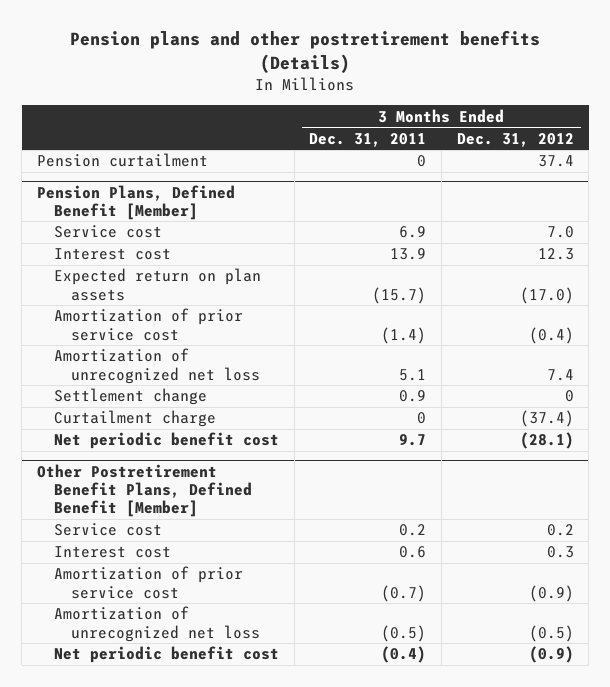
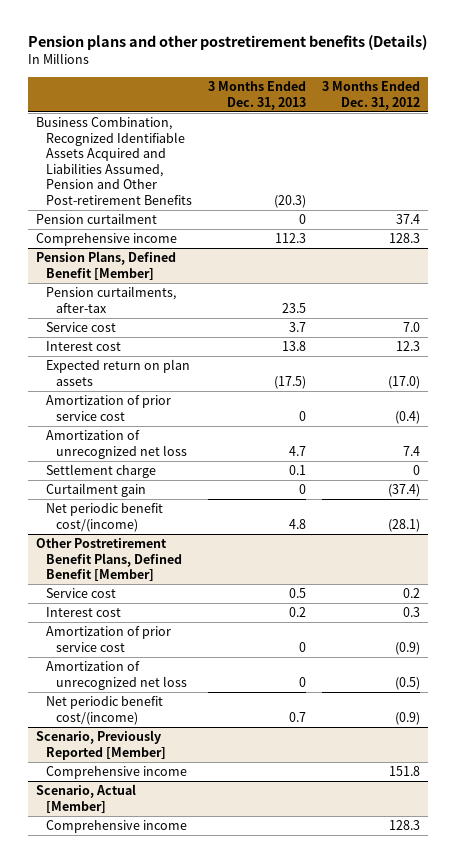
- | 3 Months Ended Dec. 31, 2011 | 3 Months Ended Dec. 31, 2012
+ | 3 Months Ended Dec. 31, 2013 | 3 Months Ended Dec. 31, 2012
+ Business Combination, Recognized Identifiable Assets Acquired and Liabilities Assumed, Pension and Other Post-retirement Benefits | (20.3) |
+ Comprehensive income | 112.3 | 128.3
@ Pension Plans, Defined Benefit [Member]
+ Pension curtailments, after-tax | 23.5 |
- Settlement change | 0.9 | 0
- Curtailment charge | 0 | (37.4)
- Net periodic benefit cost | 9.7 | (28.1)
+ Settlement charge | 0.1 | 0
+ Curtailment gain | 0 | (37.4)
+ Net periodic benefit cost/(income) | 4.8 | (28.1)
@ Other Postretirement Benefit Plans, Defined Benefit [Member]
- Net periodic benefit cost | (0.4) | (0.9)
+ Net periodic benefit cost/(income) | 0.7 | (0.9)
+ Scenario, Previously Reported [Member]
+ Comprehensive income | | 151.8
+ Scenario, Actual [Member]
+ Comprehensive income | | 128.3

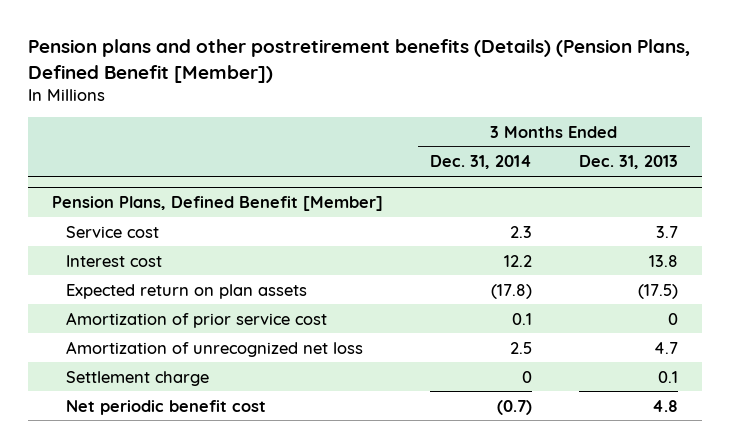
- Pension plans and other postretirement benefits (Details)
+ Pension plans and other postretirement benefits (Details) (Pension Plans, Defined Benefit [Member])
- | 3 Months Ended Dec. 31, 2013 | 3 Months Ended Dec. 31, 2012
+ | 3 Months Ended Dec. 31, 2014 | 3 Months Ended Dec. 31, 2013
- Business Combination, Recognized Identifiable Assets Acquired and Liabilities Assumed, Pension and Other Post-retirement Benefits | (20.3) |
- Pension curtailment | 0 | 37.4
- Comprehensive income | 112.3 | 128.3
@ Pension Plans, Defined Benefit [Member]
- Pension curtailments, after-tax | 23.5 |
- Curtailment gain | 0 | (37.4)
- Net periodic benefit cost/(income) | 4.8 | (28.1)
- Other Postretirement Benefit Plans, Defined Benefit [Member]
- Service cost | 0.5 | 0.2
- Interest cost | 0.2 | 0.3
- Amortization of prior service cost | 0 | (0.9)
- Amortization of unrecognized net loss | 0 | (0.5)
- Net periodic benefit cost/(income) | 0.7 | (0.9)
- Scenario, Previously Reported [Member]
- Comprehensive income | | 151.8
- Scenario, Actual [Member]
- Comprehensive income | | 128.3
@ Pension Plans, Defined Benefit [Member]
+ Net periodic benefit cost | (0.7) | 4.8

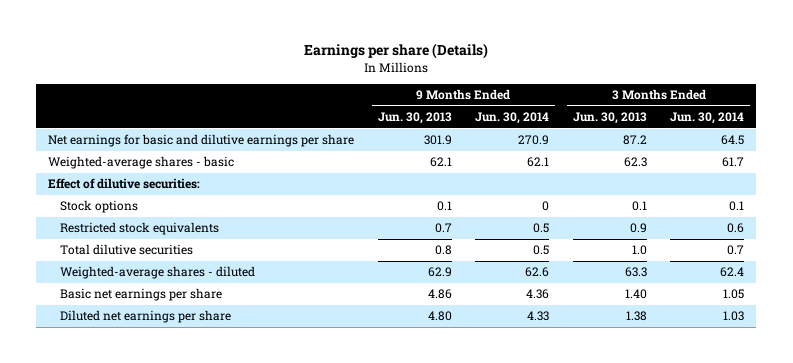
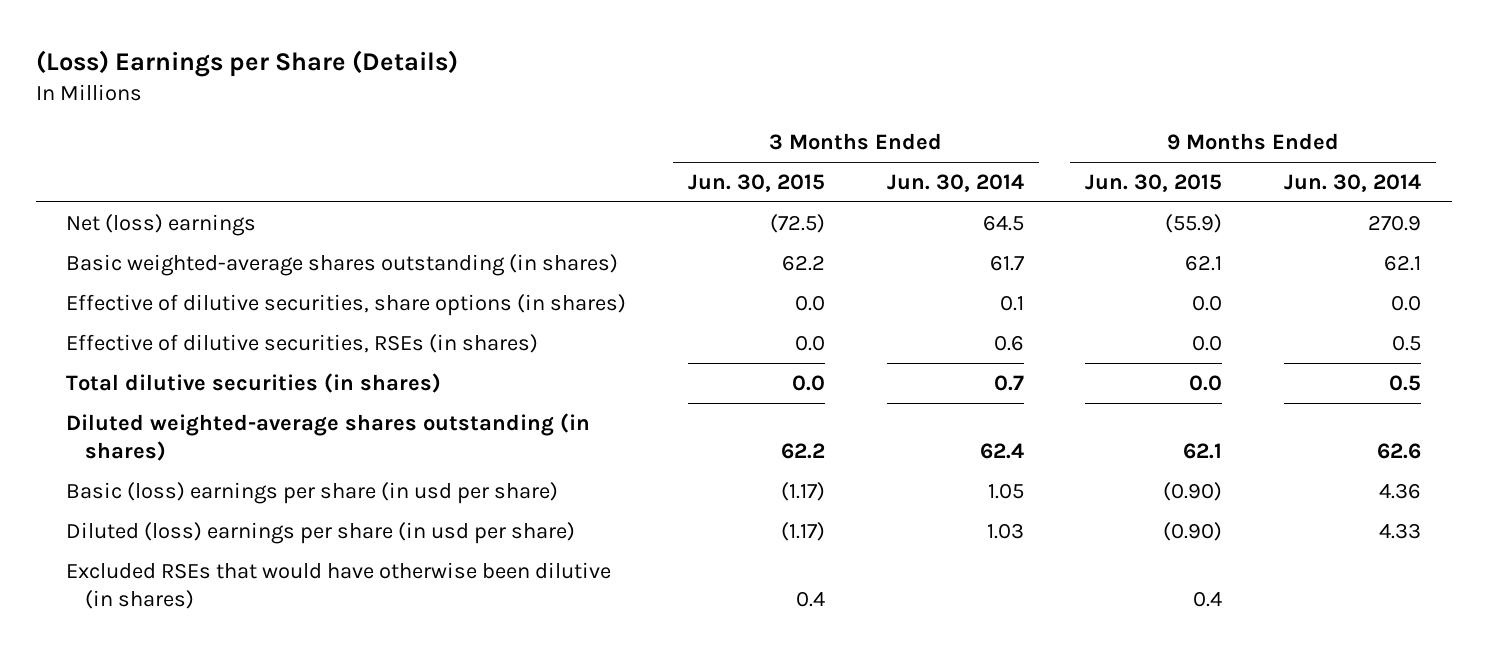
- Earnings per share (Details)
+ (Loss) Earnings per Share (Details)
- | 9 Months Ended Jun. 30, 2013 | 9 Months Ended Jun. 30, 2014 | 3 Months Ended Jun. 30, 2013 | 3 Months Ended Jun. 30, 2014
+ | 3 Months Ended Jun. 30, 2015 | 3 Months Ended Jun. 30, 2014 | 9 Months Ended Jun. 30, 2015 | 9 Months Ended Jun. 30, 2014
- Net earnings for basic and dilutive earnings per share | 301.9 | 270.9 | 87.2 | 64.5
- Weighted-average shares - basic | 62.1 | 62.1 | 62.3 | 61.7
- Effect of dilutive securities:
- Stock options | 0.1 | 0 | 0.1 | 0.1
- Restricted stock equivalents | 0.7 | 0.5 | 0.9 | 0.6
- Total dilutive securities | 0.8 | 0.5 | 1.0 | 0.7
- Weighted-average shares - diluted | 62.9 | 62.6 | 63.3 | 62.4
- Basic net earnings per share | 4.86 | 4.36 | 1.40 | 1.05
- Diluted net earnings per share | 4.80 | 4.33 | 1.38 | 1.03
+ Net (loss) earnings | (72.5) | 64.5 | (55.9) | 270.9
+ Basic weighted-average shares outstanding (in shares) | 62.2 | 61.7 | 62.1 | 62.1
+ Effective of dilutive securities, share options (in shares) | 0.0 | 0.1 | 0.0 | 0.0
+ Effective of dilutive securities, RSEs (in shares) | 0.0 | 0.6 | 0.0 | 0.5
+ Total dilutive securities (in shares) | 0.0 | 0.7 | 0.0 | 0.5
+ Diluted weighted-average shares outstanding (in shares) | 62.2 | 62.4 | 62.1 | 62.6
+ Basic (loss) earnings per share (in usd per share) | (1.17) | 1.05 | (0.90) | 4.36
+ Diluted (loss) earnings per share (in usd per share) | (1.17) | 1.03 | (0.90) | 4.33
+ Excluded RSEs that would have otherwise been dilutive (in shares) | 0.4 | | 0.4 |

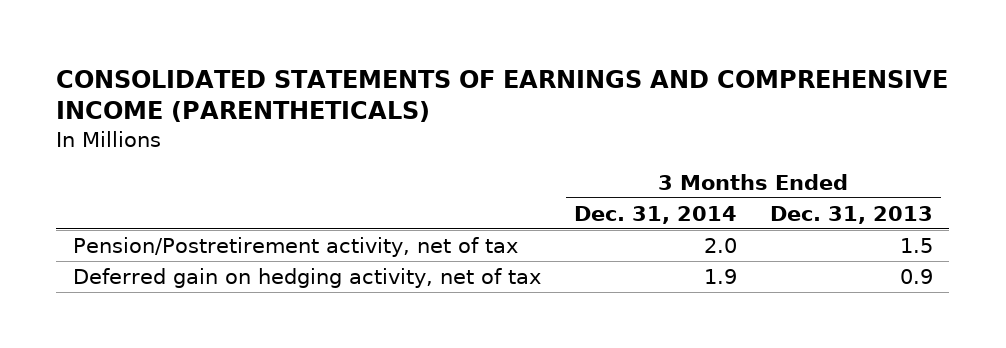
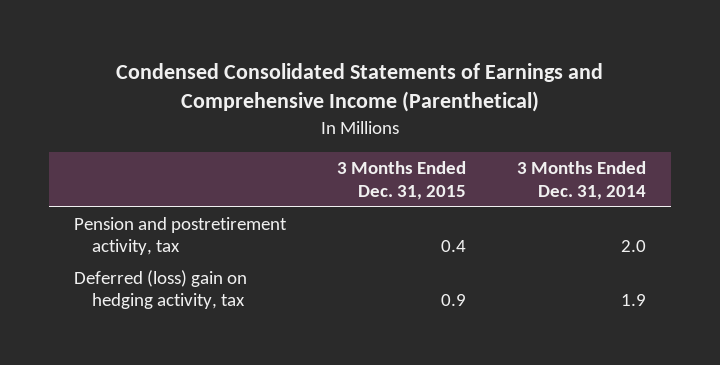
- CONSOLIDATED STATEMENTS OF EARNINGS AND COMPREHENSIVE INCOME (PARENTHETICALS)
+ Condensed Consolidated Statements of Earnings and Comprehensive Income (Parenthetical)
- | 3 Months Ended Dec. 31, 2014 | 3 Months Ended Dec. 31, 2013
+ | 3 Months Ended Dec. 31, 2015 | 3 Months Ended Dec. 31, 2014
- Pension/Postretirement activity, net of tax | 2.0 | 1.5
- Deferred gain on hedging activity, net of tax | 1.9 | 0.9
+ Pension and postretirement activity, tax | 0.4 | 2.0
+ Deferred (loss) gain on hedging activity, tax | 0.9 | 1.9

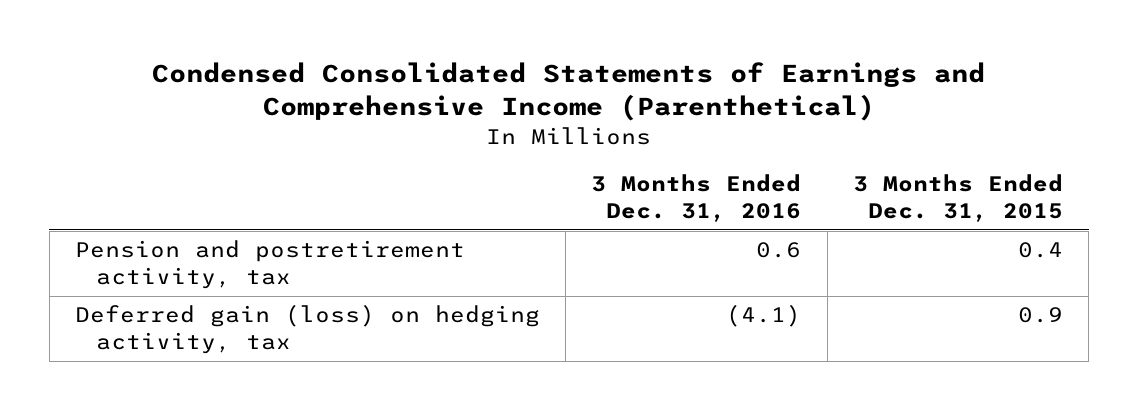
- | 3 Months Ended Dec. 31, 2015 | 3 Months Ended Dec. 31, 2014
+ | 3 Months Ended Dec. 31, 2016 | 3 Months Ended Dec. 31, 2015
- Deferred (loss) gain on hedging activity, tax | 0.9 | 1.9
+ Deferred gain (loss) on hedging activity, tax | (4.1) | 0.9

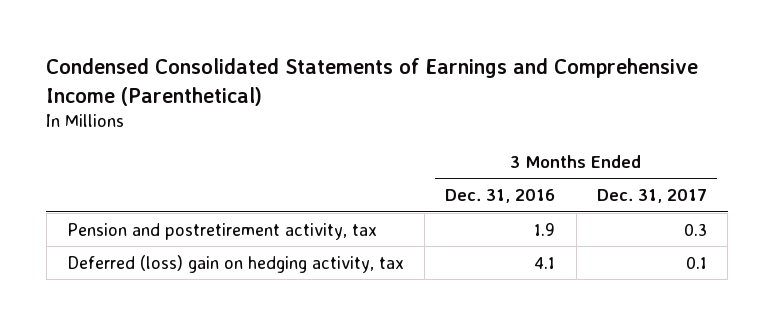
- | 3 Months Ended Dec. 31, 2016 | 3 Months Ended Dec. 31, 2015
+ | 3 Months Ended Dec. 31, 2016 | 3 Months Ended Dec. 31, 2017
- Pension and postretirement activity, tax | 0.6 | 0.4
- Deferred gain (loss) on hedging activity, tax | (4.1) | 0.9
+ Pension and postretirement activity, tax | 1.9 | 0.3
+ Deferred (loss) gain on hedging activity, tax | 4.1 | 0.1

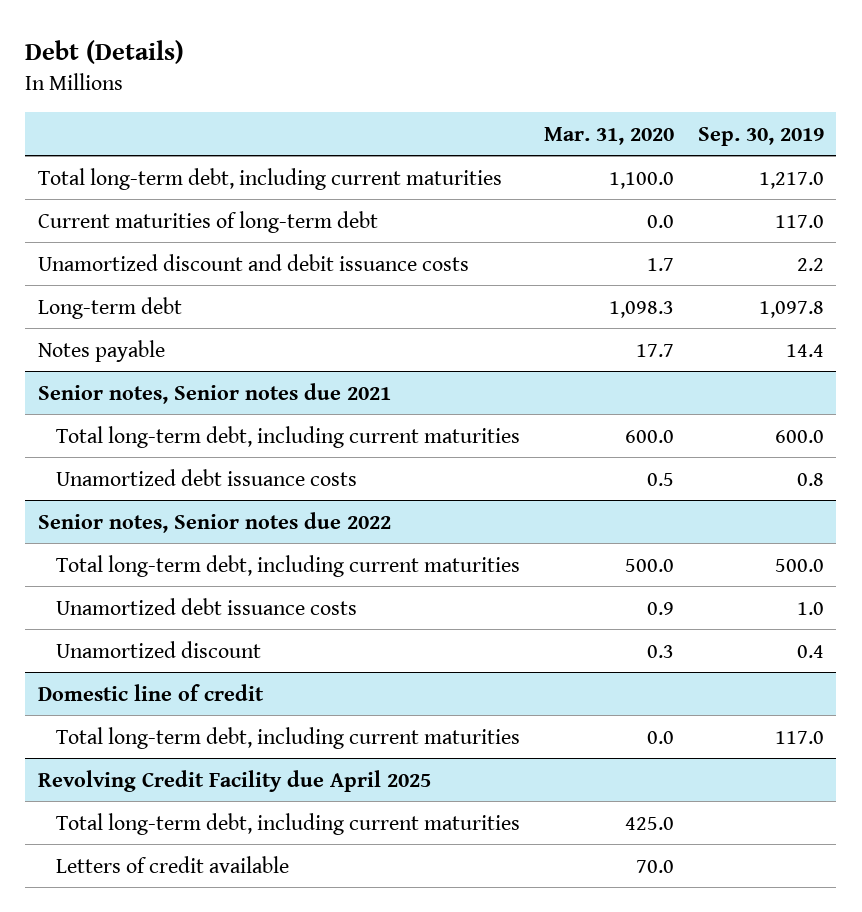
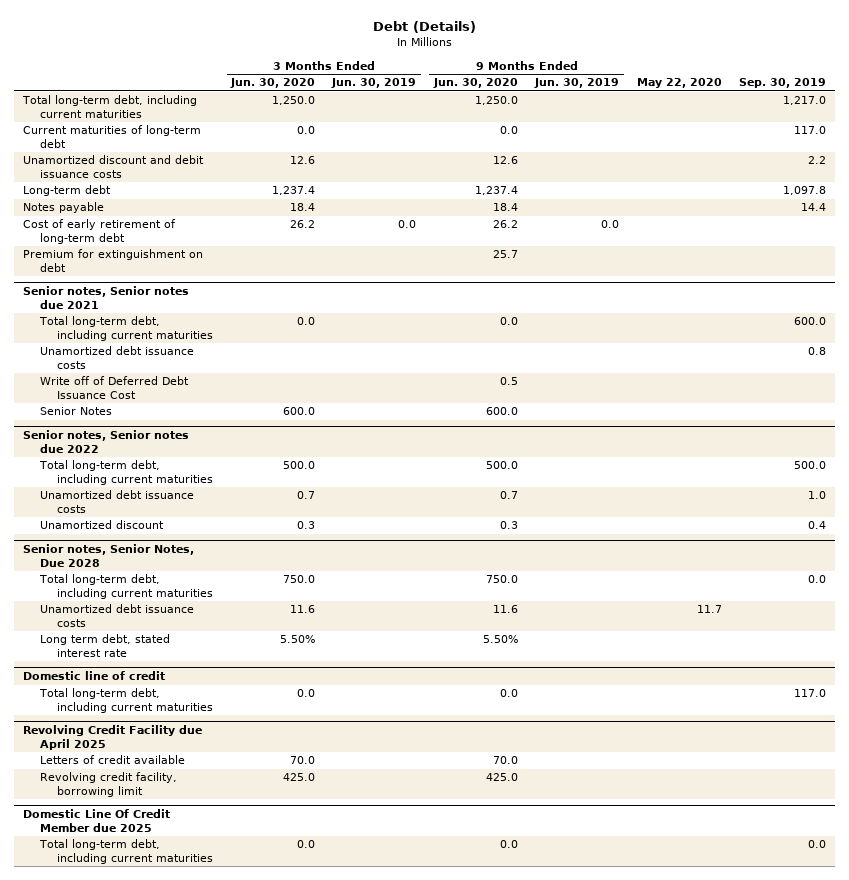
- | Mar. 31, 2020 | Sep. 30, 2019
+ | 3 Months Ended Jun. 30, 2020 | 3 Months Ended Jun. 30, 2019 | 9 Months Ended Jun. 30, 2020 | 9 Months Ended Jun. 30, 2019 | May 22, 2020 | Sep. 30, 2019
+ Cost of early retirement of long-term debt | 26.2 | 0.0 | 26.2 | 0.0 | |
+ Premium for extinguishment on debt | | | 25.7 | | |
@ Senior notes, Senior notes due 2021
+ Write off of Deferred Debt Issuance Cost | | | 0.5 | | |
+ Senior Notes | 600.0 | | 600.0 | | |
+ Senior notes, Senior Notes, Due 2028
+ Total long-term debt, including current maturities | 750.0 | | 750.0 | | | 0.0
+ Unamortized debt issuance costs | 11.6 | | 11.6 | | 11.7 |
+ Long term debt, stated interest rate | 5.50% | | 5.50% | | |
@ Revolving Credit Facility due April 2025
- Total long-term debt, including current maturities | 425.0 |
+ Revolving credit facility, borrowing limit | 425.0 | | 425.0 | | |
+ Domestic Line Of Credit Member due 2025
+ Total long-term debt, including current maturities | 0.0 | | 0.0 | | | 0.0

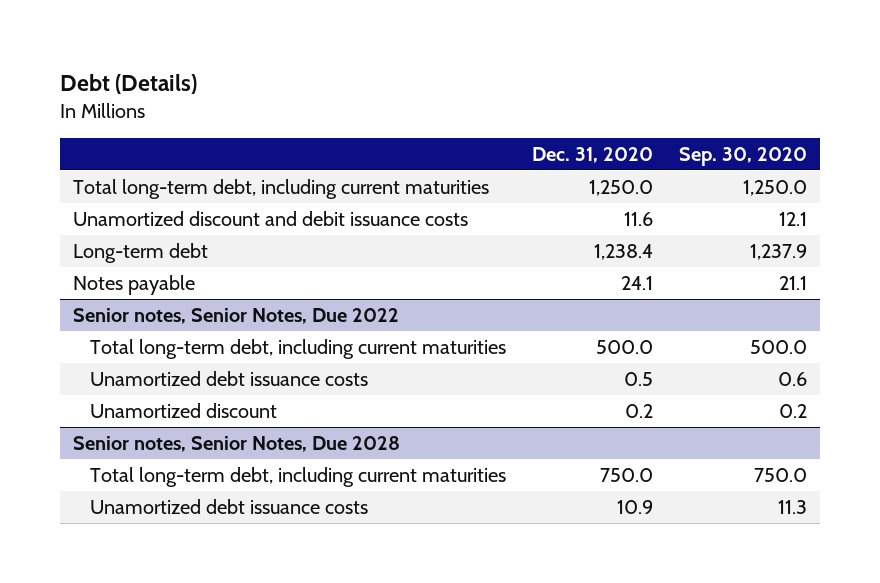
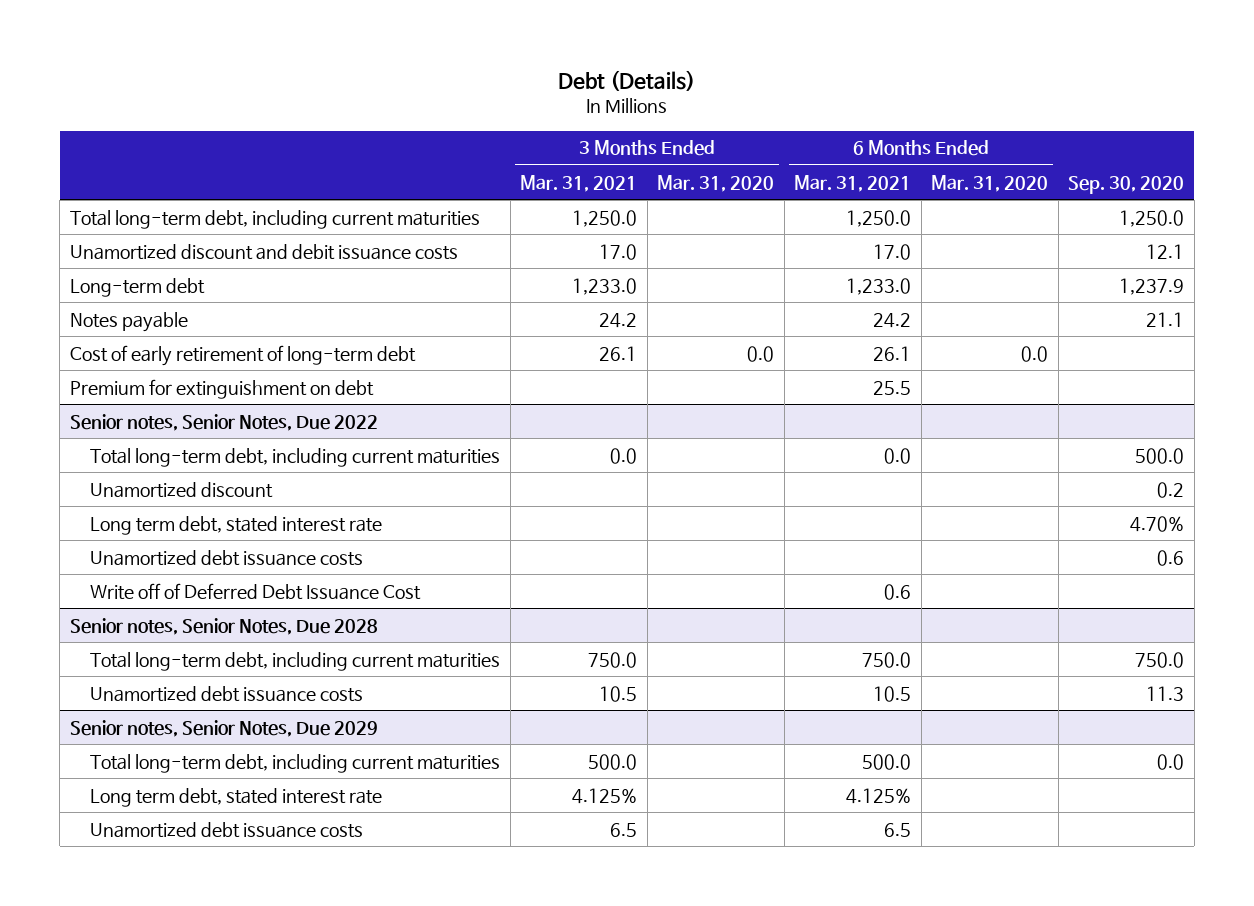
- | Dec. 31, 2020 | Sep. 30, 2020
+ | 3 Months Ended Mar. 31, 2021 | 3 Months Ended Mar. 31, 2020 | 6 Months Ended Mar. 31, 2021 | 6 Months Ended Mar. 31, 2020 | Sep. 30, 2020
+ Cost of early retirement of long-term debt | 26.1 | 0.0 | 26.1 | 0.0 |
+ Premium for extinguishment on debt | | | 25.5 | |
@ Senior notes, Senior Notes, Due 2022
+ Long term debt, stated interest rate | | | | | 4.70%
moved down: Unamortized debt issuance costs | | | | | 0.6
+ Write off of Deferred Debt Issuance Cost | | | 0.6 | |
+ Senior notes, Senior Notes, Due 2029
+ Total long-term debt, including current maturities | 500.0 | | 500.0 | | 0.0
+ Long term debt, stated interest rate | 4.125% | | 4.125% | |
+ Unamortized debt issuance costs | 6.5 | | 6.5 | |

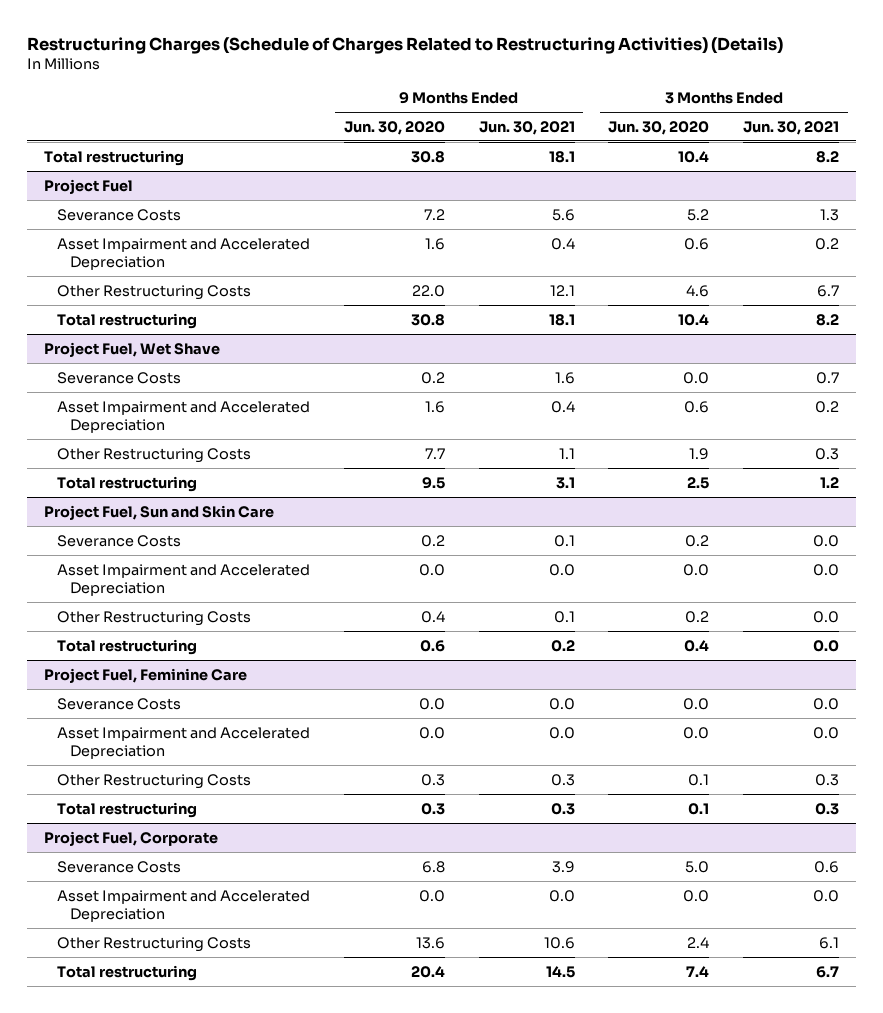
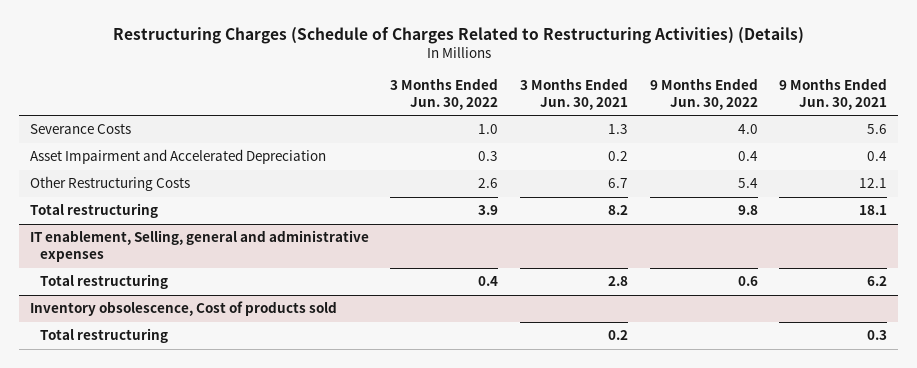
- | 9 Months Ended Jun. 30, 2020 | 9 Months Ended Jun. 30, 2021 | 3 Months Ended Jun. 30, 2020 | 3 Months Ended Jun. 30, 2021
+ | 3 Months Ended Jun. 30, 2022 | 3 Months Ended Jun. 30, 2021 | 9 Months Ended Jun. 30, 2022 | 9 Months Ended Jun. 30, 2021
- Total restructuring | 30.8 | 18.1 | 10.4 | 8.2
- Project Fuel
- Project Fuel, Wet Shave
- Severance Costs | 0.2 | 1.6 | 0.0 | 0.7
- Asset Impairment and Accelerated Depreciation | 1.6 | 0.4 | 0.6 | 0.2
- Other Restructuring Costs | 7.7 | 1.1 | 1.9 | 0.3
- Total restructuring | 9.5 | 3.1 | 2.5 | 1.2
- Project Fuel, Sun and Skin Care
- Severance Costs | 0.2 | 0.1 | 0.2 | 0.0
- Asset Impairment and Accelerated Depreciation | 0.0 | 0.0 | 0.0 | 0.0
- Other Restructuring Costs | 0.4 | 0.1 | 0.2 | 0.0
- Total restructuring | 0.6 | 0.2 | 0.4 | 0.0
- Project Fuel, Feminine Care
- Severance Costs | 0.0 | 0.0 | 0.0 | 0.0
- Asset Impairment and Accelerated Depreciation | 0.0 | 0.0 | 0.0 | 0.0
- Other Restructuring Costs | 0.3 | 0.3 | 0.1 | 0.3
- Total restructuring | 0.3 | 0.3 | 0.1 | 0.3
- Project Fuel, Corporate
- Severance Costs | 6.8 | 3.9 | 5.0 | 0.6
- Asset Impairment and Accelerated Depreciation | 0.0 | 0.0 | 0.0 | 0.0
- Other Restructuring Costs | 13.6 | 10.6 | 2.4 | 6.1
- Total restructuring | 20.4 | 14.5 | 7.4 | 6.7
+ IT enablement, Selling, general and administrative expenses
+ Total restructuring | 0.4 | 2.8 | 0.6 | 6.2
+ Inventory obsolescence, Cost of products sold
+ Total restructuring | | 0.2 | | 0.3

